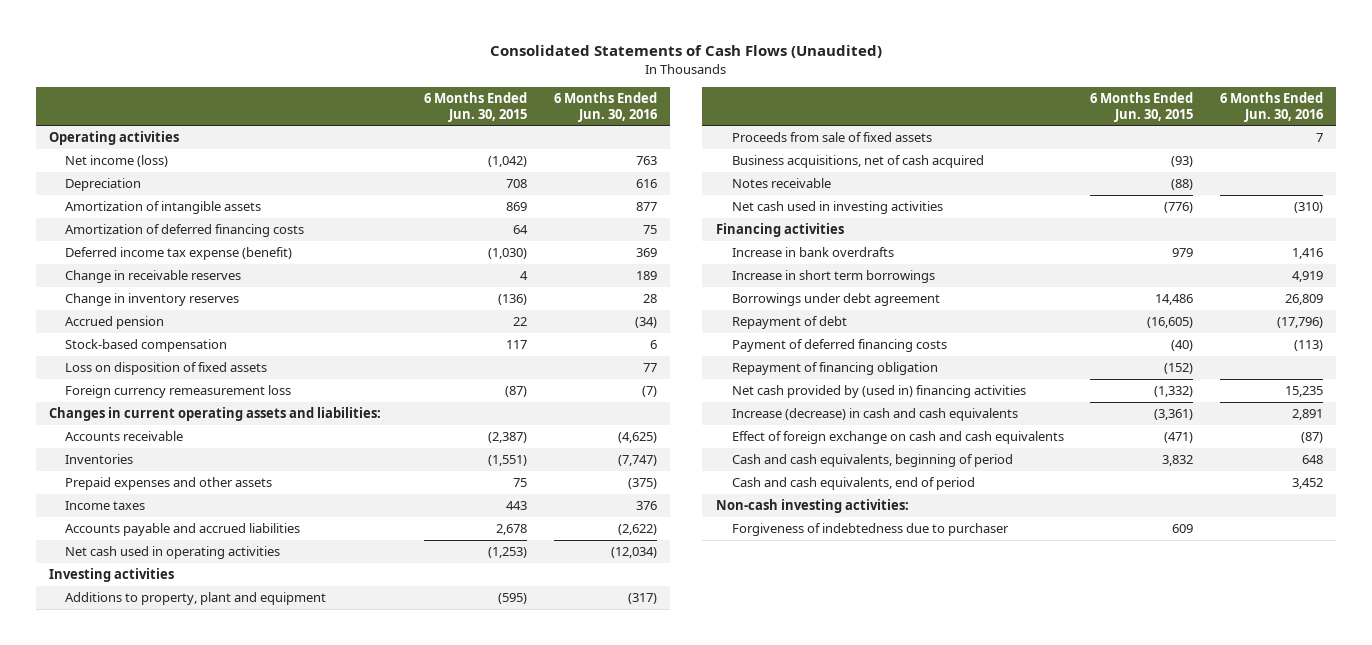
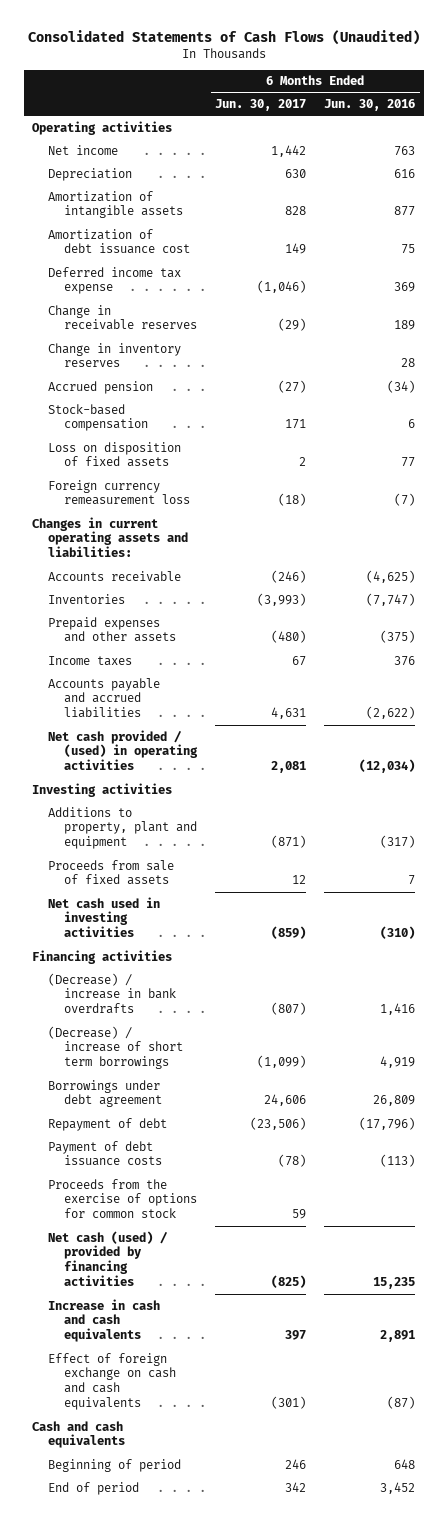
- | 6 Months Ended Jun. 30, 2015 | 6 Months Ended Jun. 30, 2016
+ | 6 Months Ended Jun. 30, 2017 | 6 Months Ended Jun. 30, 2016
- Net income (loss) | (1,042) | 763
+ Net income | 1,442 | 763
- Amortization of deferred financing costs | 64 | 75
- Deferred income tax expense (benefit) | (1,030) | 369
+ Amortization of debt issuance cost | 149 | 75
+ Deferred income tax expense | (1,046) | 369
- Net cash used in operating activities | (1,253) | (12,034)
+ Net cash provided / (used) in operating activities | 2,081 | (12,034)
- Business acquisitions, net of cash acquired | (93) |
- Notes receivable | (88) |
- Increase in bank overdrafts | 979 | 1,416
- Increase in short term borrowings | | 4,919
+ (Decrease) / increase in bank overdrafts | (807) | 1,416
+ (Decrease) / increase of short term borrowings | (1,099) | 4,919
- Payment of deferred financing costs | (40) | (113)
- Repayment of financing obligation | (152) |
- Net cash provided by (used in) financing activities | (1,332) | 15,235
- Increase (decrease) in cash and cash equivalents | (3,361) | 2,891
+ Payment of debt issuance costs | (78) | (113)
+ Proceeds from the exercise of options for common stock | 59 |
+ Net cash (used) / provided by financing activities | (825) | 15,235
+ Increase in cash and cash equivalents | 397 | 2,891
- Cash and cash equivalents, beginning of period | 3,832 | 648
- Cash and cash equivalents, end of period | | 3,452
- Non-cash investing activities:
- Forgiveness of indebtedness due to purchaser | 609 |
+ Cash and cash equivalents
+ Beginning of period | 246 | 648
+ End of period | 342 | 3,452

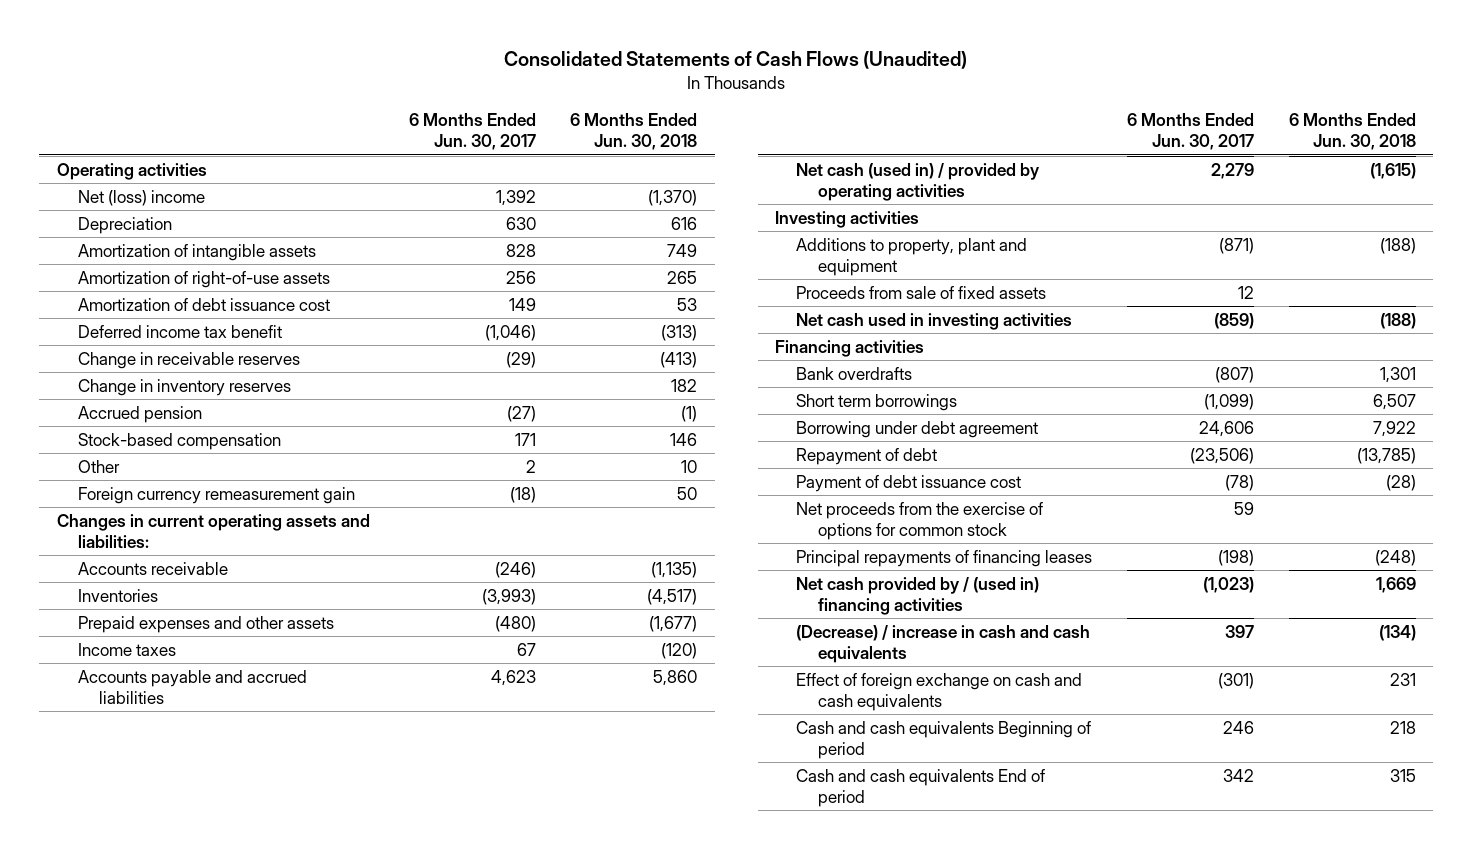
- | 6 Months Ended Jun. 30, 2017 | 6 Months Ended Jun. 30, 2016
+ | 6 Months Ended Jun. 30, 2017 | 6 Months Ended Jun. 30, 2018
- Net income | 1,442 | 763
+ Net (loss) income | 1,392 | (1,370)
+ Amortization of right-of-use assets | 256 | 265
- Deferred income tax expense | (1,046) | 369
+ Deferred income tax benefit | (1,046) | (313)
- Loss on disposition of fixed assets | 2 | 77
- Foreign currency remeasurement loss | (18) | (7)
+ Other | 2 | 10
+ Foreign currency remeasurement gain | (18) | 50
- Accounts payable and accrued liabilities | 4,631 | (2,622)
- Net cash provided / (used) in operating activities | 2,081 | (12,034)
+ Accounts payable and accrued liabilities | 4,623 | 5,860
+ Net cash (used in) / provided by operating activities | 2,279 | (1,615)
- (Decrease) / increase in bank overdrafts | (807) | 1,416
- (Decrease) / increase of short term borrowings | (1,099) | 4,919
- Borrowings under debt agreement | 24,606 | 26,809
+ Bank overdrafts | (807) | 1,301
+ Short term borrowings | (1,099) | 6,507
+ Borrowing under debt agreement | 24,606 | 7,922
- Payment of debt issuance costs | (78) | (113)
- Proceeds from the exercise of options for common stock | 59 |
- Net cash (used) / provided by financing activities | (825) | 15,235
- Increase in cash and cash equivalents | 397 | 2,891
+ Payment of debt issuance cost | (78) | (28)
+ Net proceeds from the exercise of options for common stock | 59 |
+ Principal repayments of financing leases | (198) | (248)
+ Net cash provided by / (used in) financing activities | (1,023) | 1,669
+ (Decrease) / increase in cash and cash equivalents | 397 | (134)
- Cash and cash equivalents
- Beginning of period | 246 | 648
- End of period | 342 | 3,452
+ Cash and cash equivalents Beginning of period | 246 | 218
+ Cash and cash equivalents End of period | 342 | 315

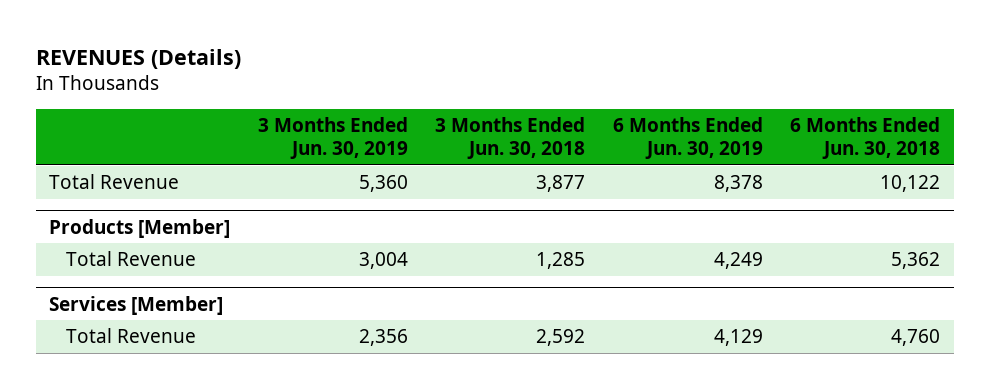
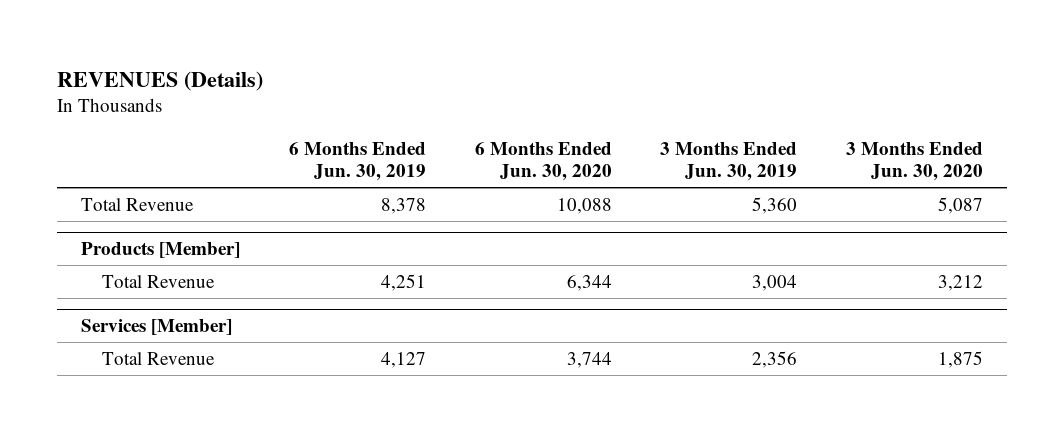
- | 3 Months Ended Jun. 30, 2019 | 3 Months Ended Jun. 30, 2018 | 6 Months Ended Jun. 30, 2019 | 6 Months Ended Jun. 30, 2018
+ | 6 Months Ended Jun. 30, 2019 | 6 Months Ended Jun. 30, 2020 | 3 Months Ended Jun. 30, 2019 | 3 Months Ended Jun. 30, 2020
@ Products [Member]
- Total Revenue | 3,004 | 1,285 | 4,249 | 5,362
+ Total Revenue | 4,251 | 6,344 | 3,004 | 3,212
@ Services [Member]
- Total Revenue | 2,356 | 2,592 | 4,129 | 4,760
+ Total Revenue | 4,127 | 3,744 | 2,356 | 1,875

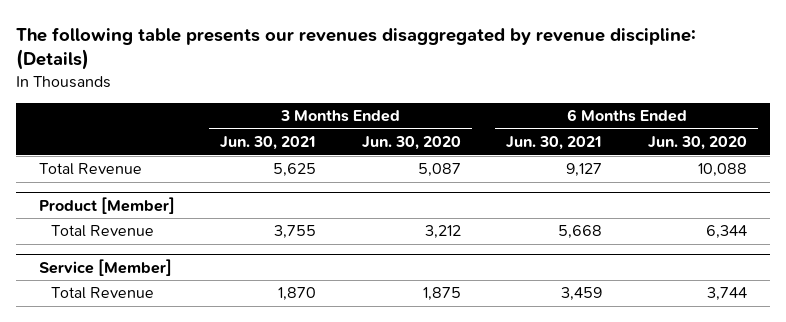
- REVENUES (Details)
+ The following table presents our revenues disaggregated by revenue discipline: (Details)
- | 6 Months Ended Jun. 30, 2019 | 6 Months Ended Jun. 30, 2020 | 3 Months Ended Jun. 30, 2019 | 3 Months Ended Jun. 30, 2020
+ | 3 Months Ended Jun. 30, 2021 | 3 Months Ended Jun. 30, 2020 | 6 Months Ended Jun. 30, 2021 | 6 Months Ended Jun. 30, 2020
- Products [Member]
+ Product [Member]
- Services [Member]
+ Service [Member]

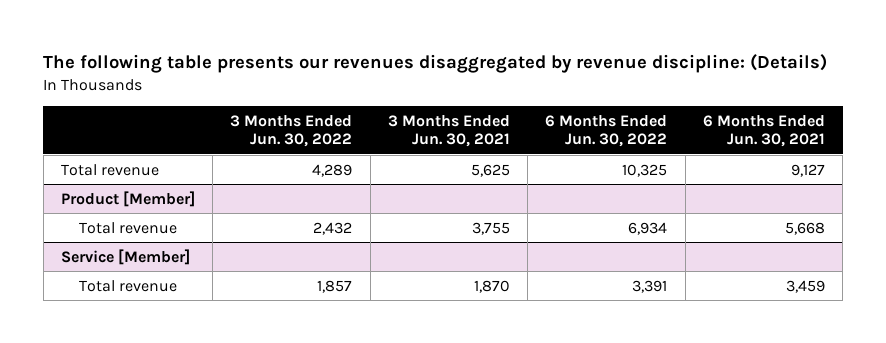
- | 3 Months Ended Jun. 30, 2021 | 3 Months Ended Jun. 30, 2020 | 6 Months Ended Jun. 30, 2021 | 6 Months Ended Jun. 30, 2020
+ | 3 Months Ended Jun. 30, 2022 | 3 Months Ended Jun. 30, 2021 | 6 Months Ended Jun. 30, 2022 | 6 Months Ended Jun. 30, 2021
- Total Revenue | 5,625 | 5,087 | 9,127 | 10,088
+ Total revenue | 4,289 | 5,625 | 10,325 | 9,127
@ Product [Member]
- Total Revenue | 3,755 | 3,212 | 5,668 | 6,344
+ Total revenue | 2,432 | 3,755 | 6,934 | 5,668
@ Service [Member]
- Total Revenue | 1,870 | 1,875 | 3,459 | 3,744
+ Total revenue | 1,857 | 1,870 | 3,391 | 3,459

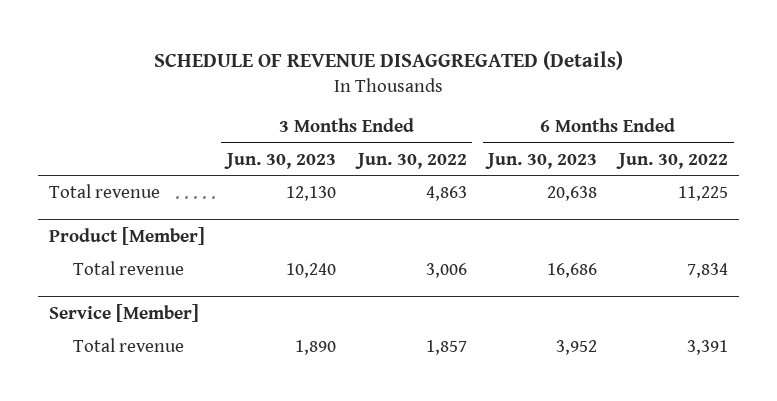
- The following table presents our revenues disaggregated by revenue discipline: (Details)
+ SCHEDULE OF REVENUE DISAGGREGATED (Details)
- | 3 Months Ended Jun. 30, 2022 | 3 Months Ended Jun. 30, 2021 | 6 Months Ended Jun. 30, 2022 | 6 Months Ended Jun. 30, 2021
+ | 3 Months Ended Jun. 30, 2023 | 3 Months Ended Jun. 30, 2022 | 6 Months Ended Jun. 30, 2023 | 6 Months Ended Jun. 30, 2022
- Total revenue | 4,289 | 5,625 | 10,325 | 9,127
+ Total revenue | 12,130 | 4,863 | 20,638 | 11,225
@ Product [Member]
- Total revenue | 2,432 | 3,755 | 6,934 | 5,668
+ Total revenue | 10,240 | 3,006 | 16,686 | 7,834

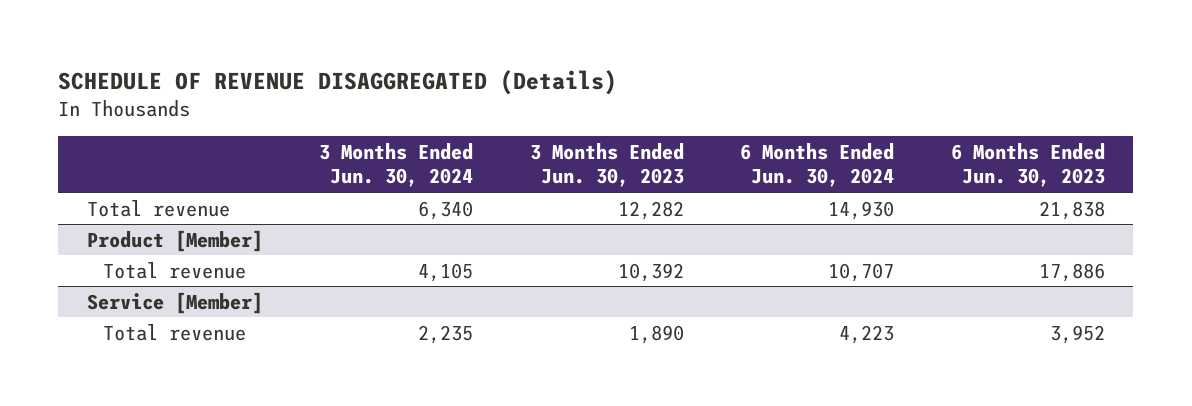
- | 3 Months Ended Jun. 30, 2023 | 3 Months Ended Jun. 30, 2022 | 6 Months Ended Jun. 30, 2023 | 6 Months Ended Jun. 30, 2022
+ | 3 Months Ended Jun. 30, 2024 | 3 Months Ended Jun. 30, 2023 | 6 Months Ended Jun. 30, 2024 | 6 Months Ended Jun. 30, 2023
- Total revenue | 12,130 | 4,863 | 20,638 | 11,225
+ Total revenue | 6,340 | 12,282 | 14,930 | 21,838
@ Product [Member]
- Total revenue | 10,240 | 3,006 | 16,686 | 7,834
+ Total revenue | 4,105 | 10,392 | 10,707 | 17,886

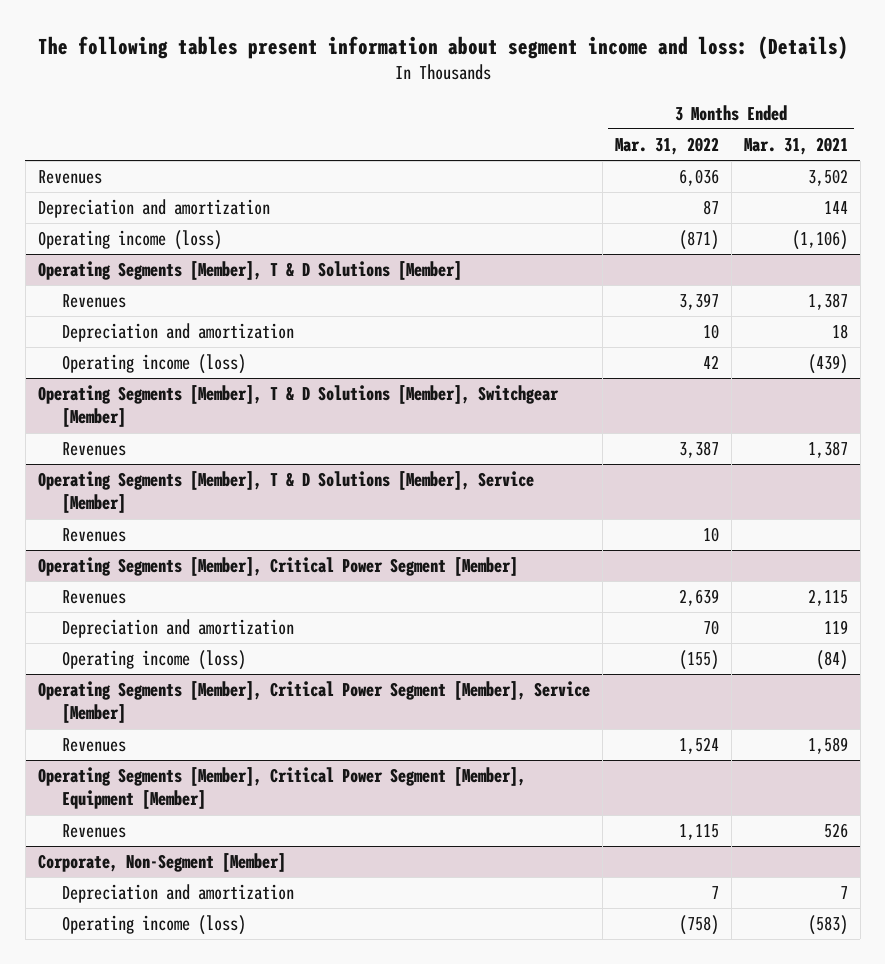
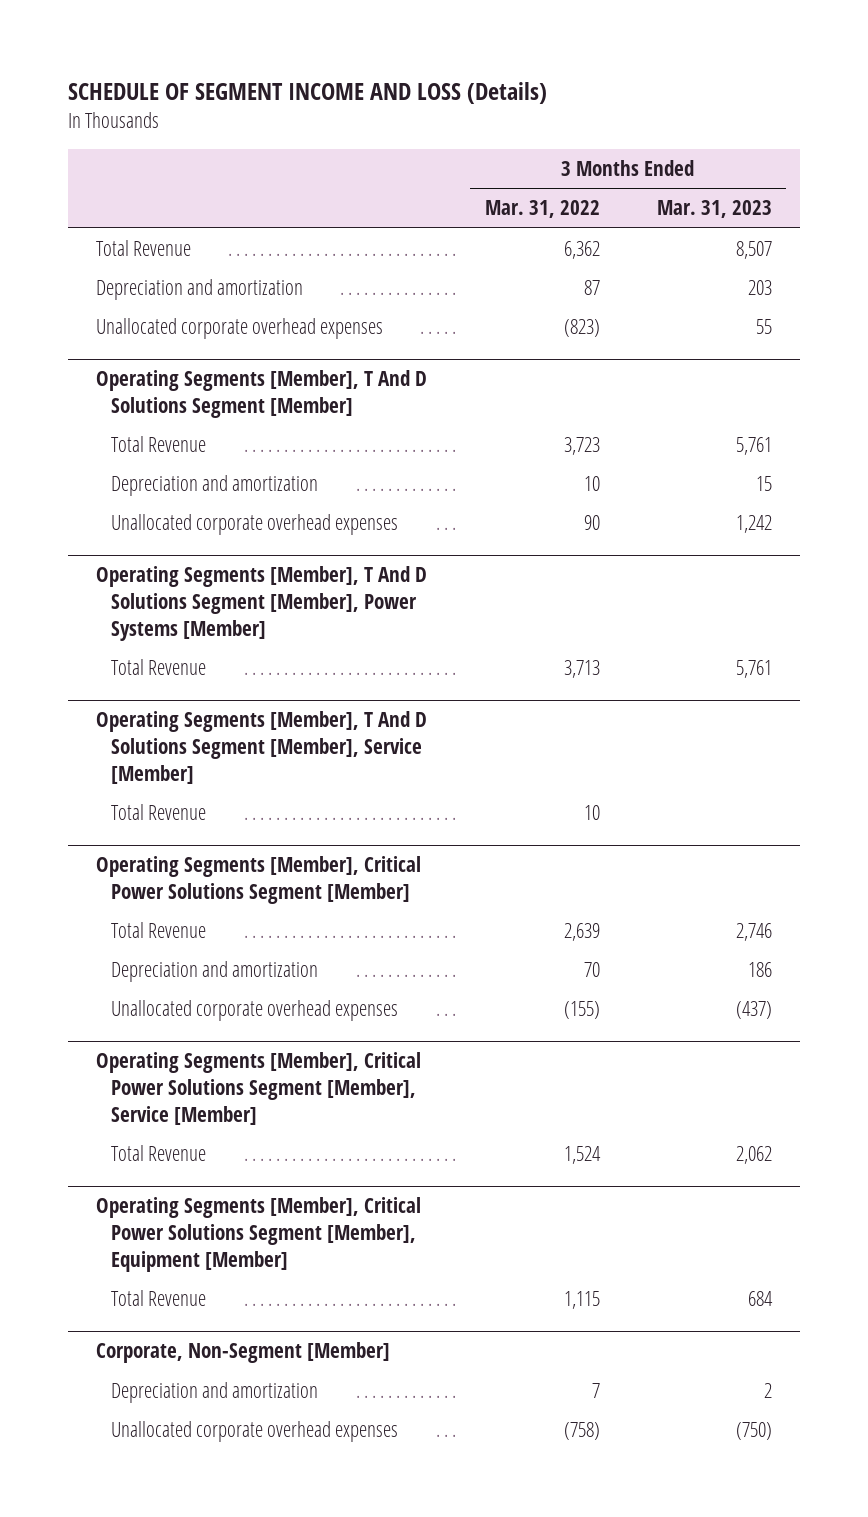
- The following tables present information about segment income and loss: (Details)
+ SCHEDULE OF SEGMENT INCOME AND LOSS (Details)
- | 3 Months Ended Mar. 31, 2022 | 3 Months Ended Mar. 31, 2021
+ | 3 Months Ended Mar. 31, 2022 | 3 Months Ended Mar. 31, 2023
- Revenues | 6,036 | 3,502
+ Total Revenue | 6,362 | 8,507
- Operating income (loss) | (871) | (1,106)
- Operating Segments [Member], T & D Solutions [Member]
- Revenues | 3,397 | 1,387
+ Unallocated corporate overhead expenses | (823) | 55
+ Operating Segments [Member], T And D Solutions Segment [Member]
+ Total Revenue | 3,723 | 5,761
- Operating income (loss) | 42 | (439)
- Operating Segments [Member], T & D Solutions [Member], Switchgear [Member]
- Revenues | 3,387 | 1,387
- Operating Segments [Member], T & D Solutions [Member], Service [Member]
- Revenues | 10 |
- Operating Segments [Member], Critical Power Segment [Member]
- Revenues | 2,639 | 2,115
+ Unallocated corporate overhead expenses | 90 | 1,242
+ Operating Segments [Member], T And D Solutions Segment [Member], Power Systems [Member]
+ Total Revenue | 3,713 | 5,761
+ Operating Segments [Member], T And D Solutions Segment [Member], Service [Member]
+ Total Revenue | 10 |
+ Operating Segments [Member], Critical Power Solutions Segment [Member]
+ Total Revenue | 2,639 | 2,746
- Operating income (loss) | (155) | (84)
- Operating Segments [Member], Critical Power Segment [Member], Service [Member]
- Revenues | 1,524 | 1,589
- Operating Segments [Member], Critical Power Segment [Member], Equipment [Member]
- Revenues | 1,115 | 526
+ Unallocated corporate overhead expenses | (155) | (437)
+ Operating Segments [Member], Critical Power Solutions Segment [Member], Service [Member]
+ Total Revenue | 1,524 | 2,062
+ Operating Segments [Member], Critical Power Solutions Segment [Member], Equipment [Member]
+ Total Revenue | 1,115 | 684
@ Corporate, Non-Segment [Member]
- Operating income (loss) | (758) | (583)
+ Unallocated corporate overhead expenses | (758) | (750)

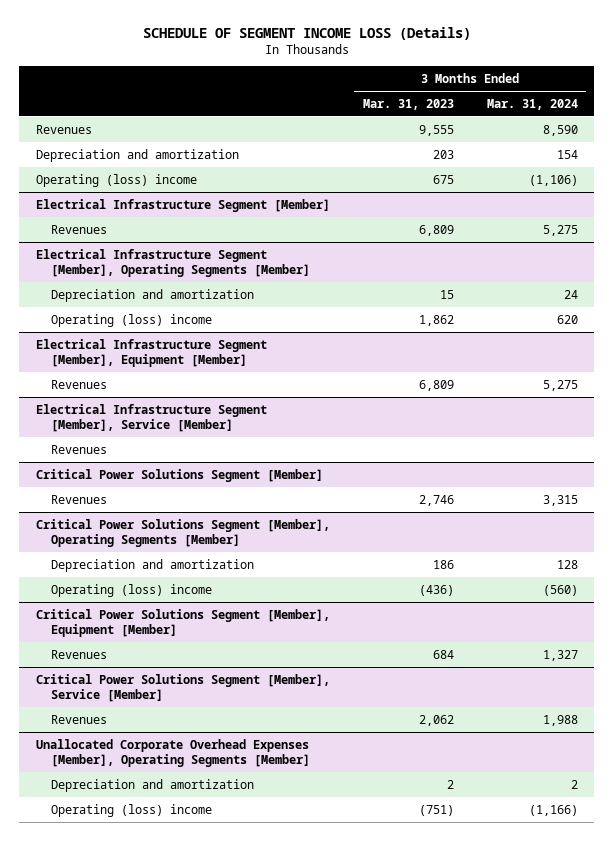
- SCHEDULE OF SEGMENT INCOME AND LOSS (Details)
+ SCHEDULE OF SEGMENT INCOME LOSS (Details)
- | 3 Months Ended Mar. 31, 2022 | 3 Months Ended Mar. 31, 2023
+ | 3 Months Ended Mar. 31, 2023 | 3 Months Ended Mar. 31, 2024
- Total Revenue | 6,362 | 8,507
+ Revenues | 9,555 | 8,590
- Unallocated corporate overhead expenses | (823) | 55
- Operating Segments [Member], T And D Solutions Segment [Member]
- Total Revenue | 3,723 | 5,761
+ Operating (loss) income | 675 | (1,106)
+ Electrical Infrastructure Segment [Member]
+ Revenues | 6,809 | 5,275
+ Electrical Infrastructure Segment [Member], Operating Segments [Member]
- Unallocated corporate overhead expenses | 90 | 1,242
- Operating Segments [Member], T And D Solutions Segment [Member], Power Systems [Member]
- Total Revenue | 3,713 | 5,761
- Operating Segments [Member], T And D Solutions Segment [Member], Service [Member]
- Total Revenue | 10 |
- Operating Segments [Member], Critical Power Solutions Segment [Member]
- Total Revenue | 2,639 | 2,746
+ Operating (loss) income | 1,862 | 620
+ Electrical Infrastructure Segment [Member], Equipment [Member]
+ Revenues | 6,809 | 5,275
+ Electrical Infrastructure Segment [Member], Service [Member]
+ Revenues
+ Critical Power Solutions Segment [Member]
+ Revenues | 2,746 | 3,315
+ Critical Power Solutions Segment [Member], Operating Segments [Member]
- Unallocated corporate overhead expenses | (155) | (437)
- Operating Segments [Member], Critical Power Solutions Segment [Member], Service [Member]
- Total Revenue | 1,524 | 2,062
- Operating Segments [Member], Critical Power Solutions Segment [Member], Equipment [Member]
- Total Revenue | 1,115 | 684
- Corporate, Non-Segment [Member]
+ Operating (loss) income | (436) | (560)
+ Critical Power Solutions Segment [Member], Equipment [Member]
+ Revenues | 684 | 1,327
+ Critical Power Solutions Segment [Member], Service [Member]
+ Revenues | 2,062 | 1,988
+ Unallocated Corporate Overhead Expenses [Member], Operating Segments [Member]
- Unallocated corporate overhead expenses | (758) | (750)
+ Operating (loss) income | (751) | (1,166)

